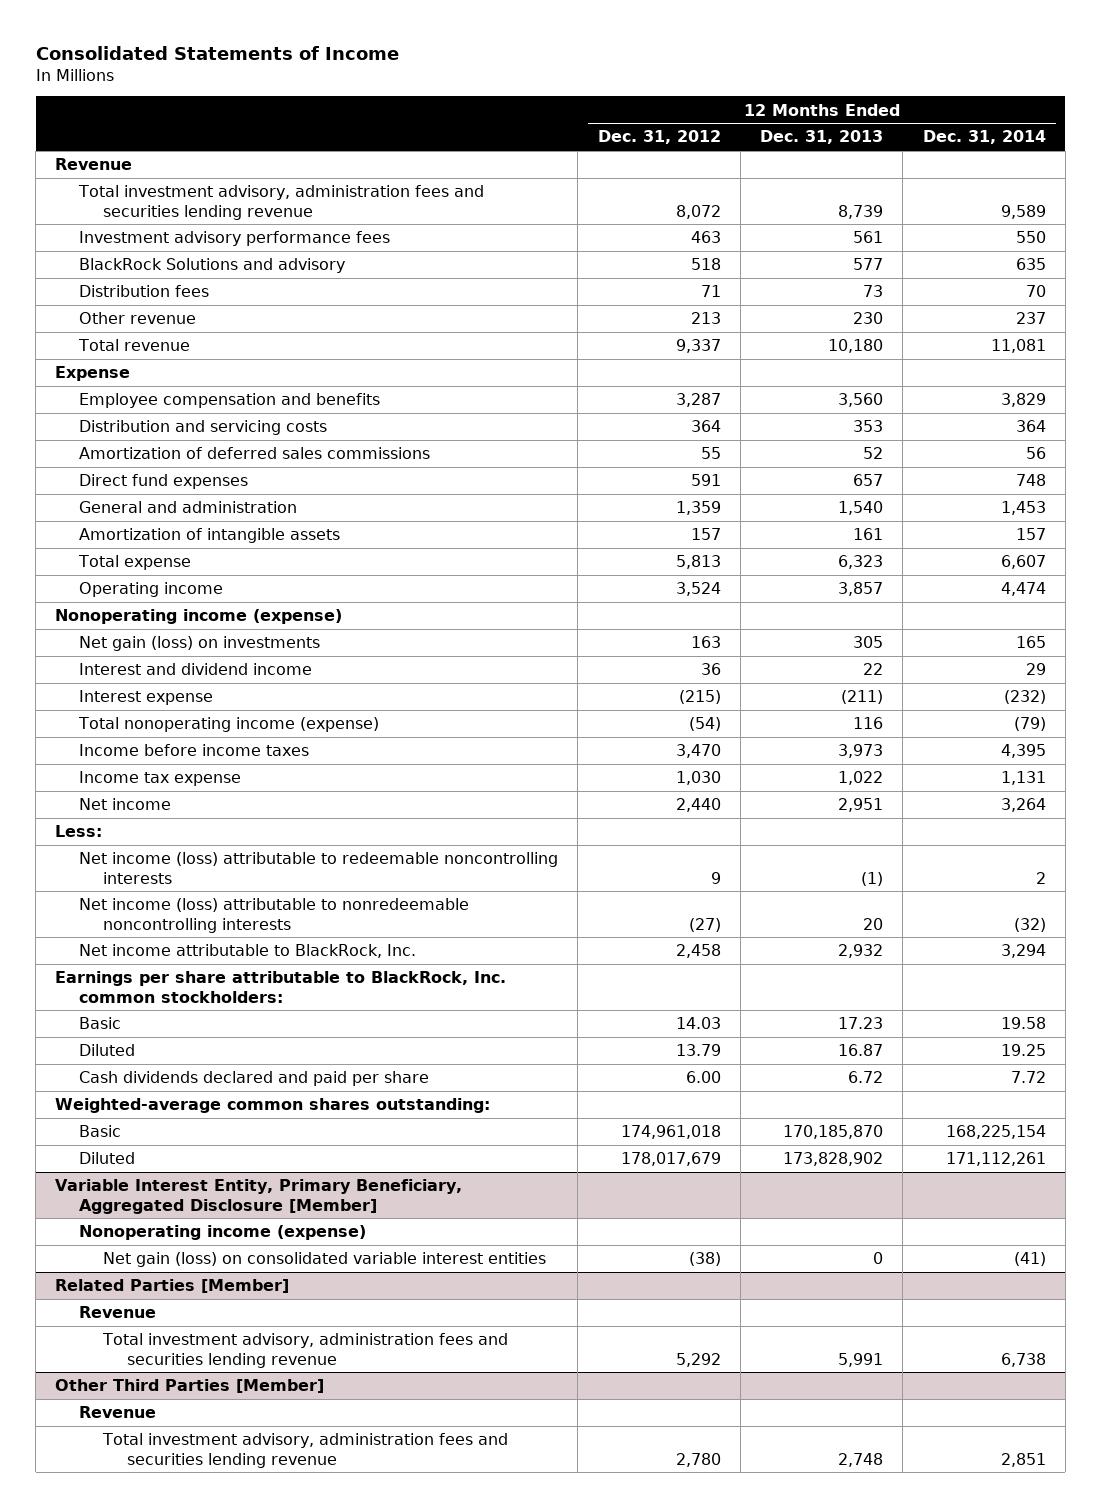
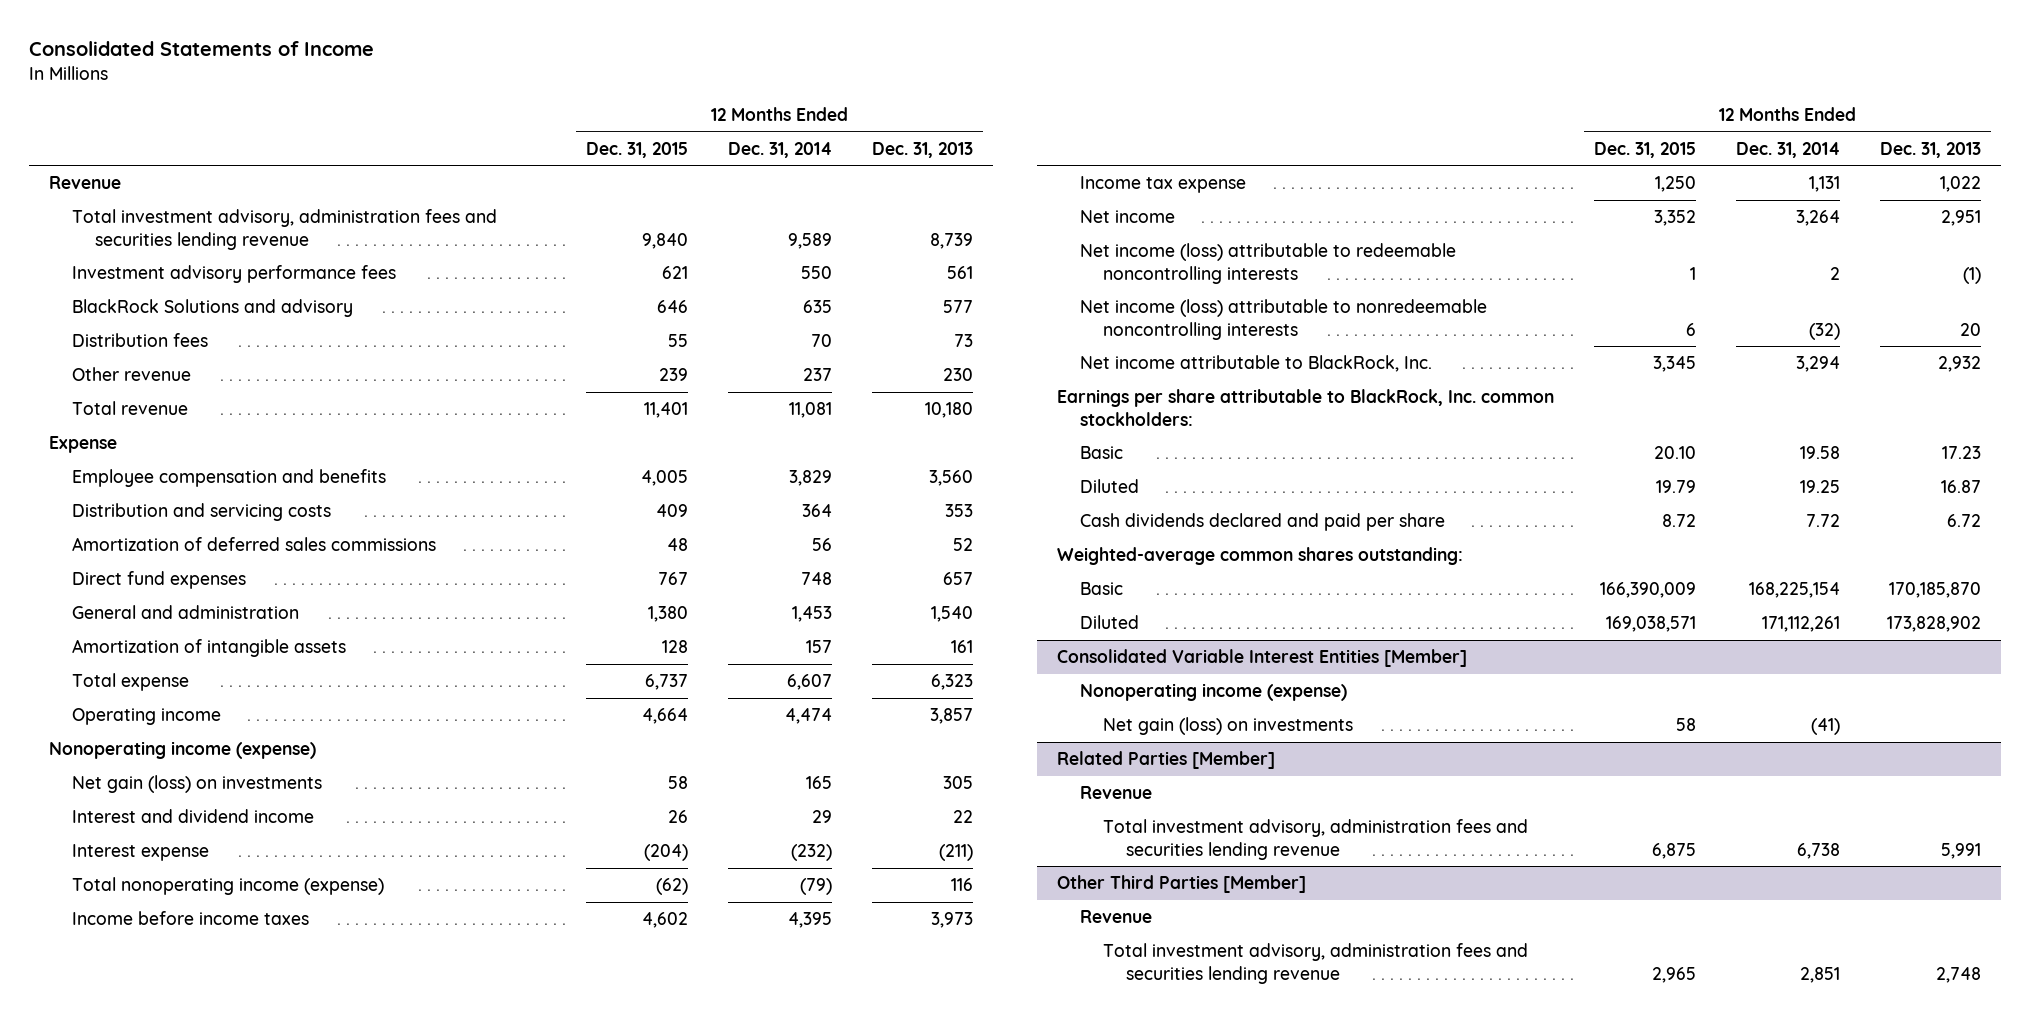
- | 12 Months Ended Dec. 31, 2012 | 12 Months Ended Dec. 31, 2013 | 12 Months Ended Dec. 31, 2014
+ | 12 Months Ended Dec. 31, 2015 | 12 Months Ended Dec. 31, 2014 | 12 Months Ended Dec. 31, 2013
- Less:
- Variable Interest Entity, Primary Beneficiary, Aggregated Disclosure [Member]
+ Consolidated Variable Interest Entities [Member]
- Net gain (loss) on consolidated variable interest entities | (38) | 0 | (41)
+ Net gain (loss) on investments | 58 | (41) |

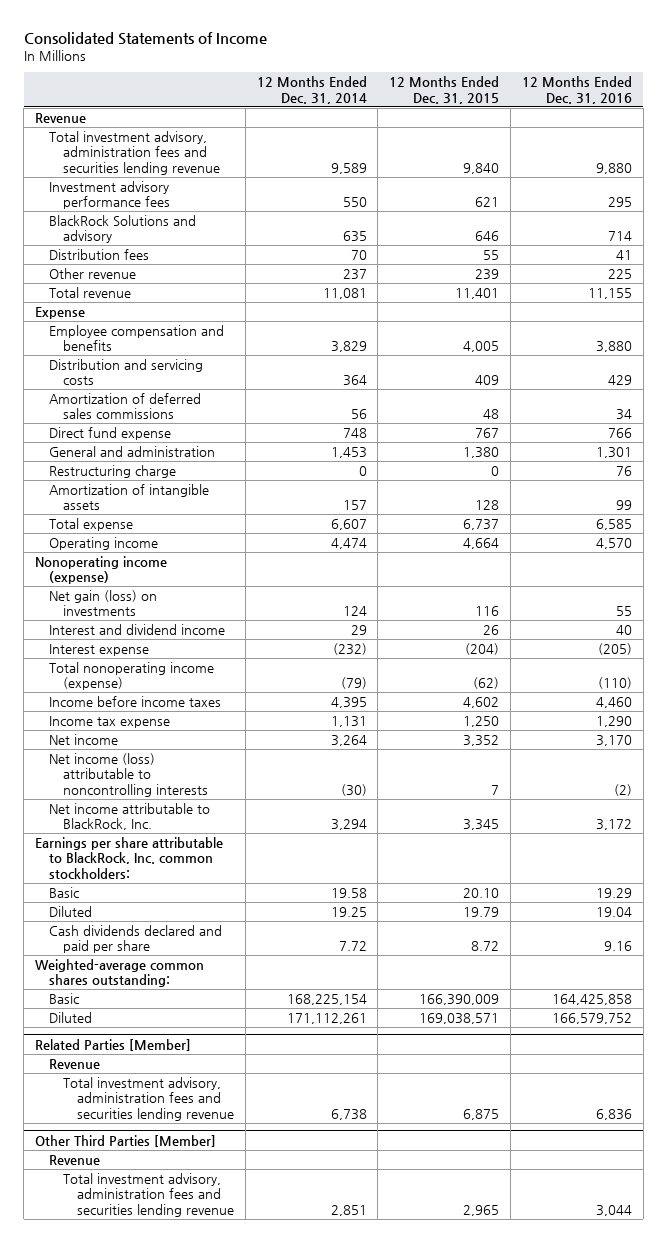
- | 12 Months Ended Dec. 31, 2015 | 12 Months Ended Dec. 31, 2014 | 12 Months Ended Dec. 31, 2013
+ | 12 Months Ended Dec. 31, 2014 | 12 Months Ended Dec. 31, 2015 | 12 Months Ended Dec. 31, 2016
- Direct fund expenses | 767 | 748 | 657
+ Direct fund expense | 748 | 767 | 766
+ Restructuring charge | 0 | 0 | 76
- Net gain (loss) on investments | 58 | 165 | 305
+ Net gain (loss) on investments | 124 | 116 | 55
- Net income (loss) attributable to redeemable noncontrolling interests | 1 | 2 | (1)
- Net income (loss) attributable to nonredeemable noncontrolling interests | 6 | (32) | 20
+ Net income (loss) attributable to noncontrolling interests | (30) | 7 | (2)
- Consolidated Variable Interest Entities [Member]
- Nonoperating income (expense)
- Net gain (loss) on investments | 58 | (41) |

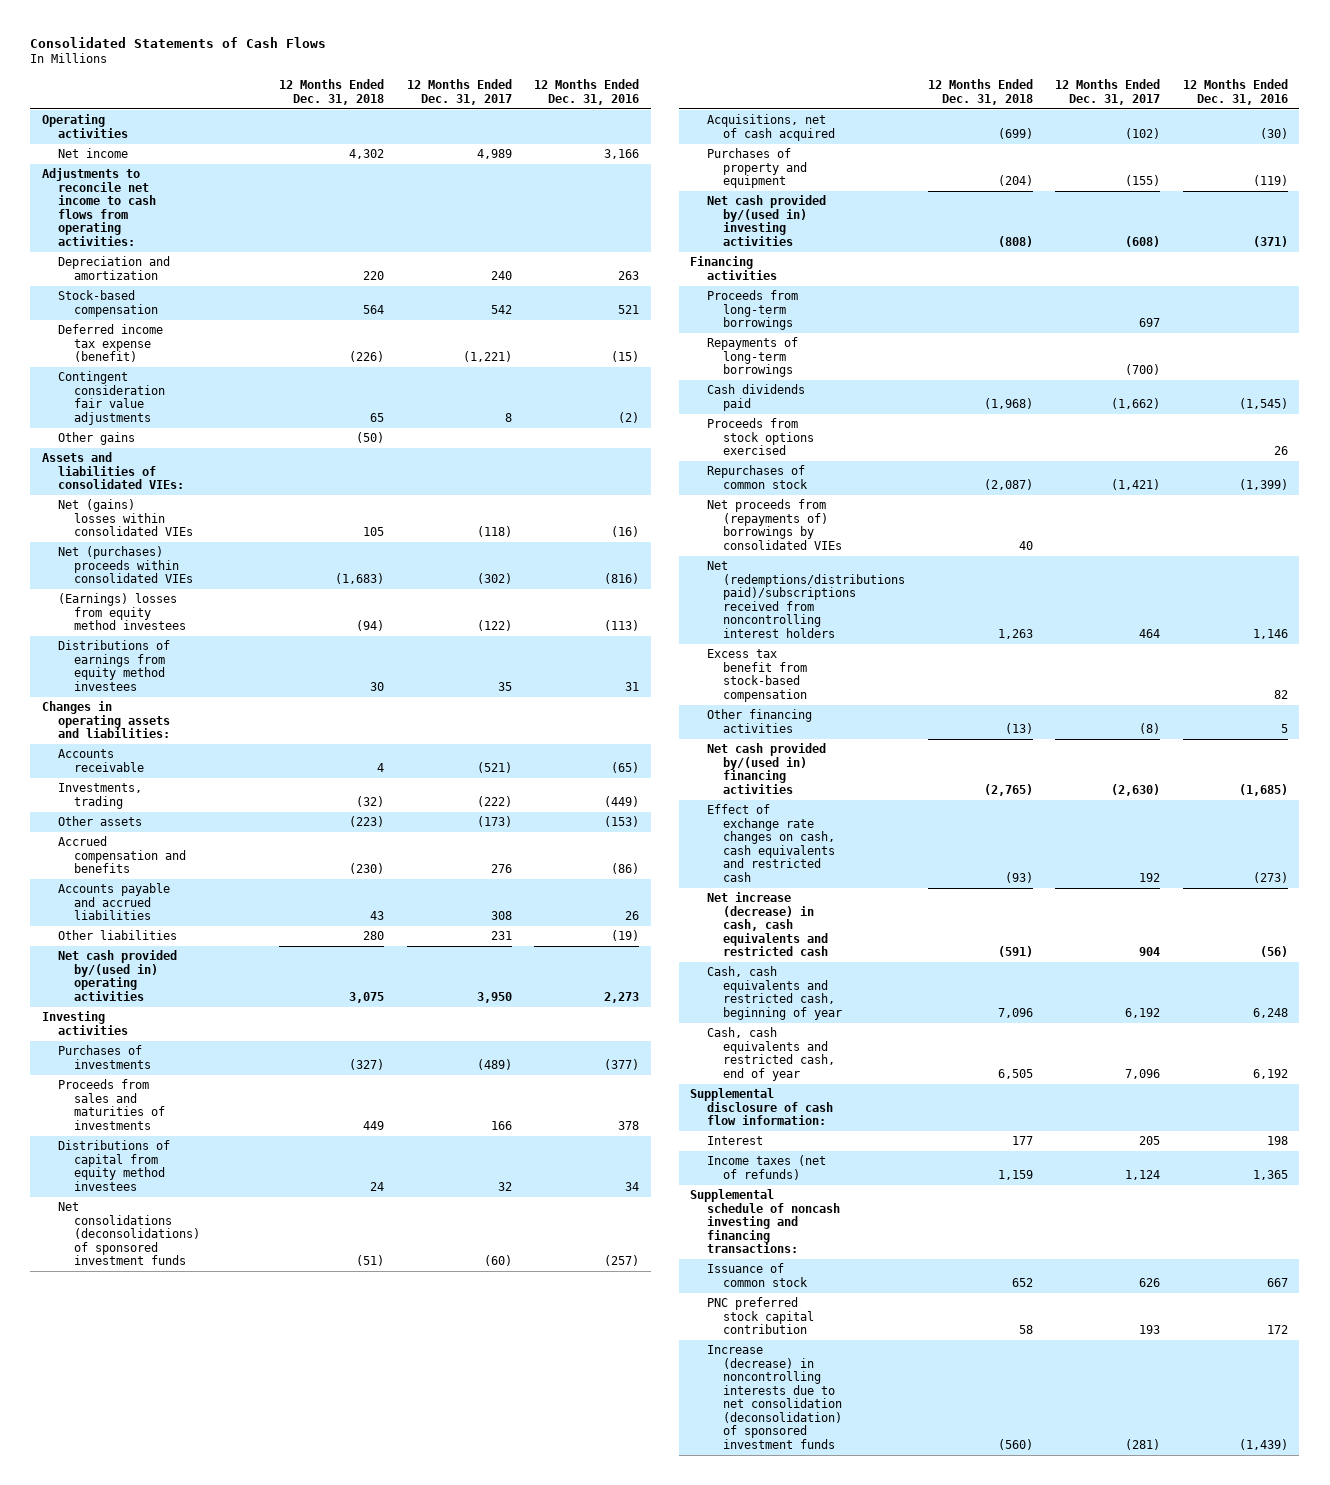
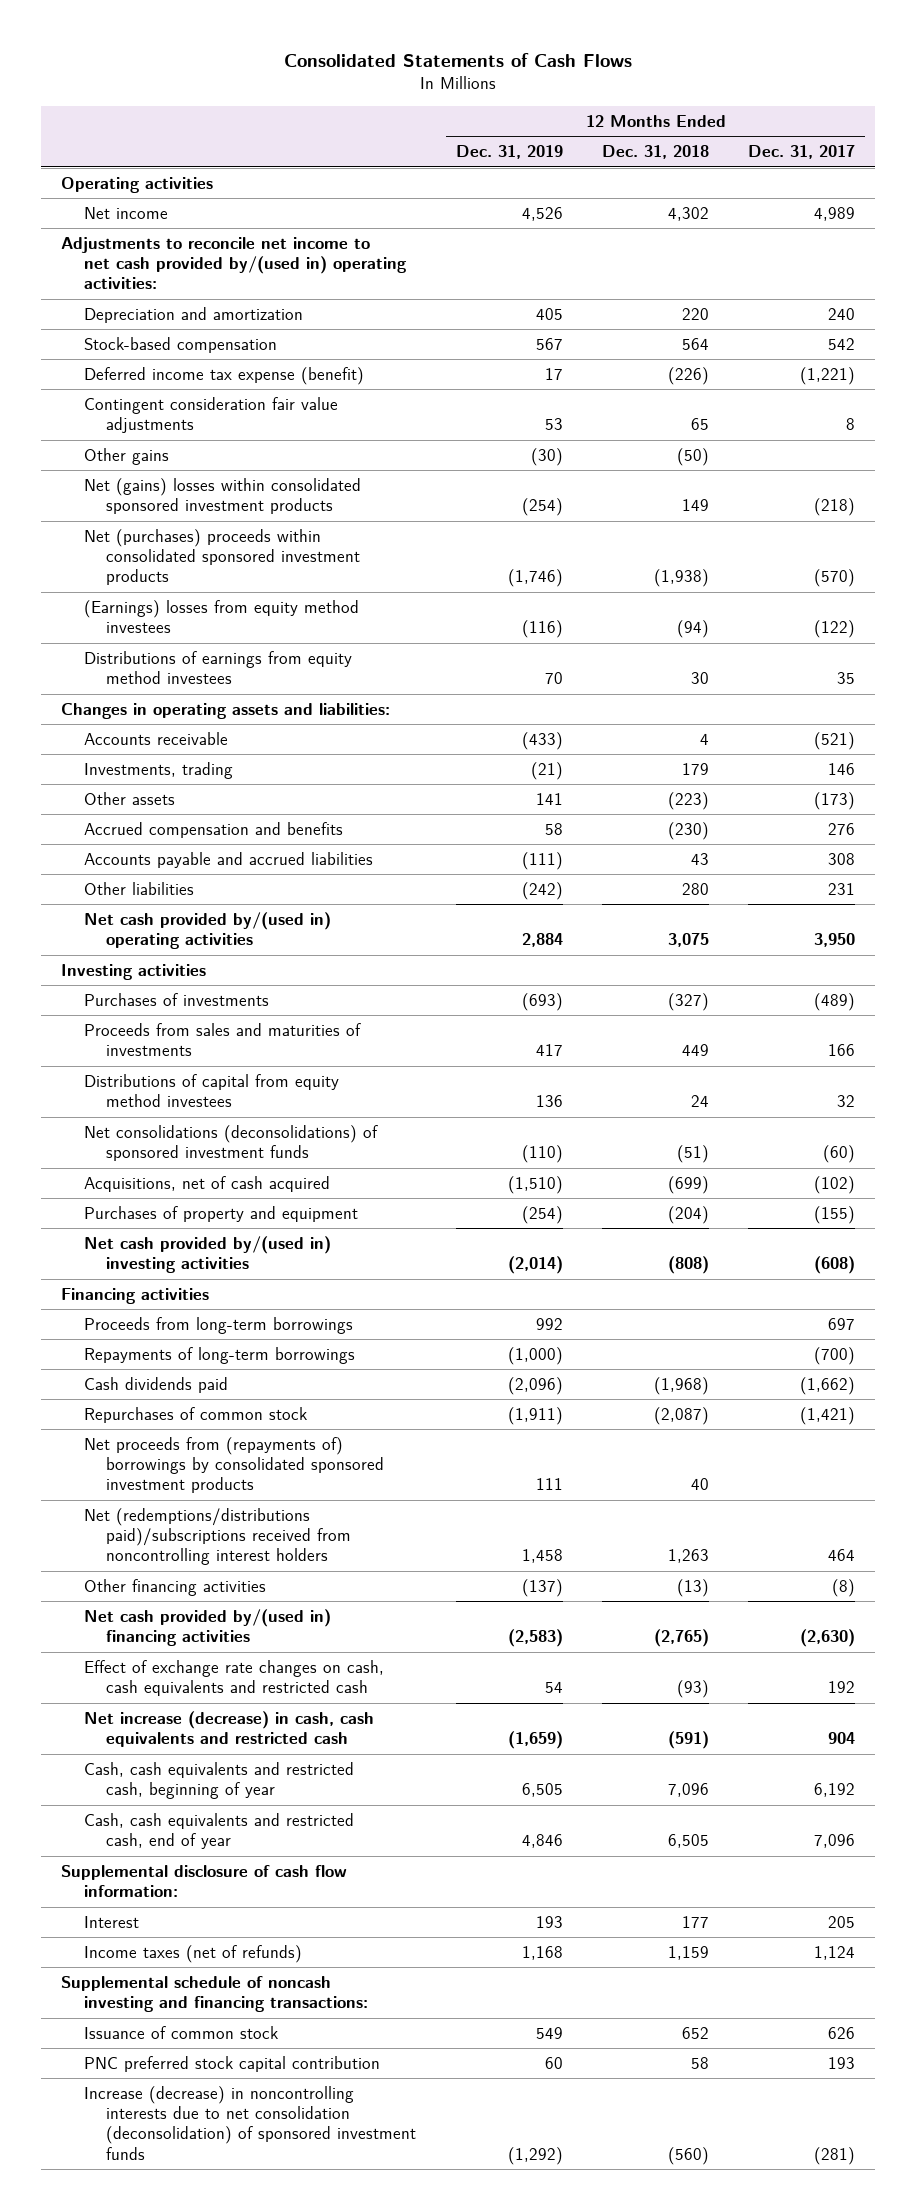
- | 12 Months Ended Dec. 31, 2018 | 12 Months Ended Dec. 31, 2017 | 12 Months Ended Dec. 31, 2016
+ | 12 Months Ended Dec. 31, 2019 | 12 Months Ended Dec. 31, 2018 | 12 Months Ended Dec. 31, 2017
- Adjustments to reconcile net income to cash flows from operating activities:
+ Adjustments to reconcile net income to net cash provided by/(used in) operating activities:
- Assets and liabilities of consolidated VIEs:
- Net (gains) losses within consolidated VIEs | 105 | (118) | (16)
- Net (purchases) proceeds within consolidated VIEs | (1,683) | (302) | (816)
+ Net (gains) losses within consolidated sponsored investment products | (254) | 149 | (218)
+ Net (purchases) proceeds within consolidated sponsored investment products | (1,746) | (1,938) | (570)
- Investments, trading | (32) | (222) | (449)
+ Investments, trading | (21) | 179 | 146
- Proceeds from stock options exercised | | | 26
- Net proceeds from (repayments of) borrowings by consolidated VIEs | 40 | |
+ Net proceeds from (repayments of) borrowings by consolidated sponsored investment products | 111 | 40 |
- Excess tax benefit from stock-based compensation | | | 82

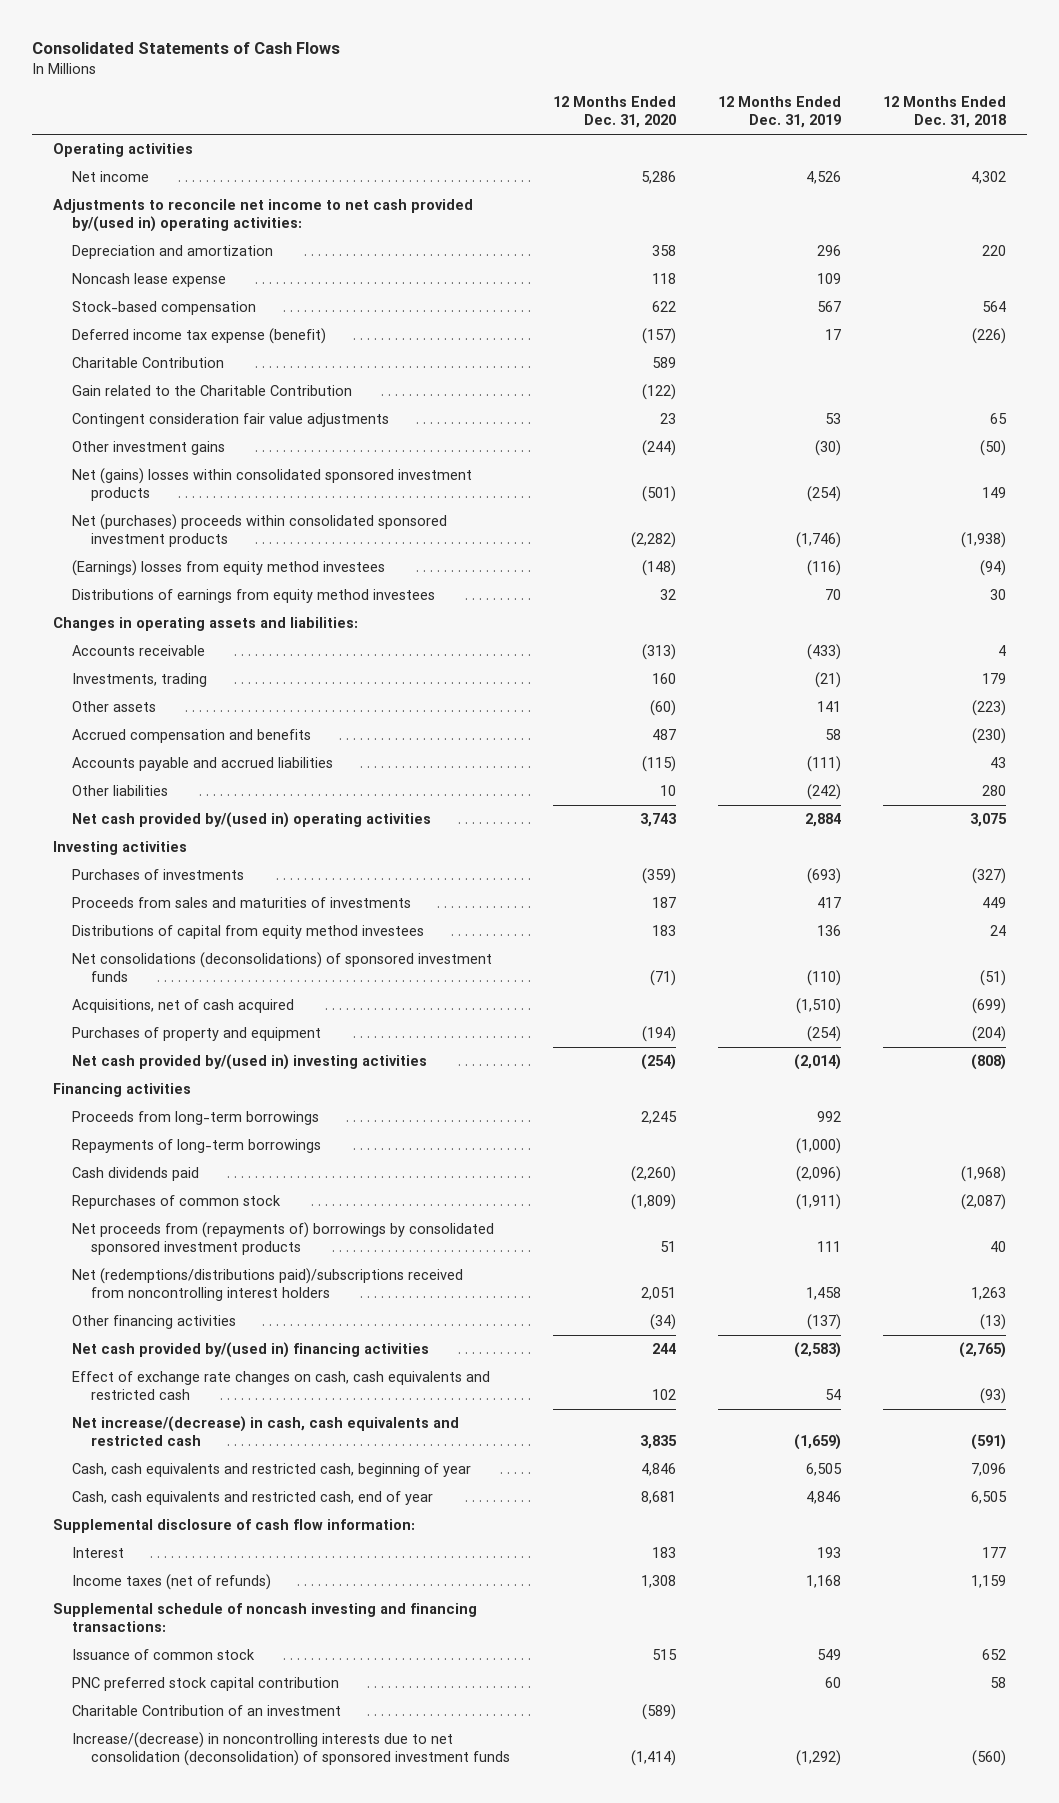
- | 12 Months Ended Dec. 31, 2019 | 12 Months Ended Dec. 31, 2018 | 12 Months Ended Dec. 31, 2017
+ | 12 Months Ended Dec. 31, 2020 | 12 Months Ended Dec. 31, 2019 | 12 Months Ended Dec. 31, 2018
- Depreciation and amortization | 405 | 220 | 240
+ Depreciation and amortization | 358 | 296 | 220
+ Noncash lease expense | 118 | 109 |
+ Charitable Contribution | 589 | |
+ Gain related to the Charitable Contribution | (122) | |
- Other gains | (30) | (50) |
+ Other investment gains | (244) | (30) | (50)
- Net increase (decrease) in cash, cash equivalents and restricted cash | (1,659) | (591) | 904
+ Net increase/(decrease) in cash, cash equivalents and restricted cash | 3,835 | (1,659) | (591)
- Increase (decrease) in noncontrolling interests due to net consolidation (deconsolidation) of sponsored investment funds | (1,292) | (560) | (281)
+ Charitable Contribution of an investment | (589) | |
+ Increase/(decrease) in noncontrolling interests due to net consolidation (deconsolidation) of sponsored investment funds | (1,414) | (1,292) | (560)

